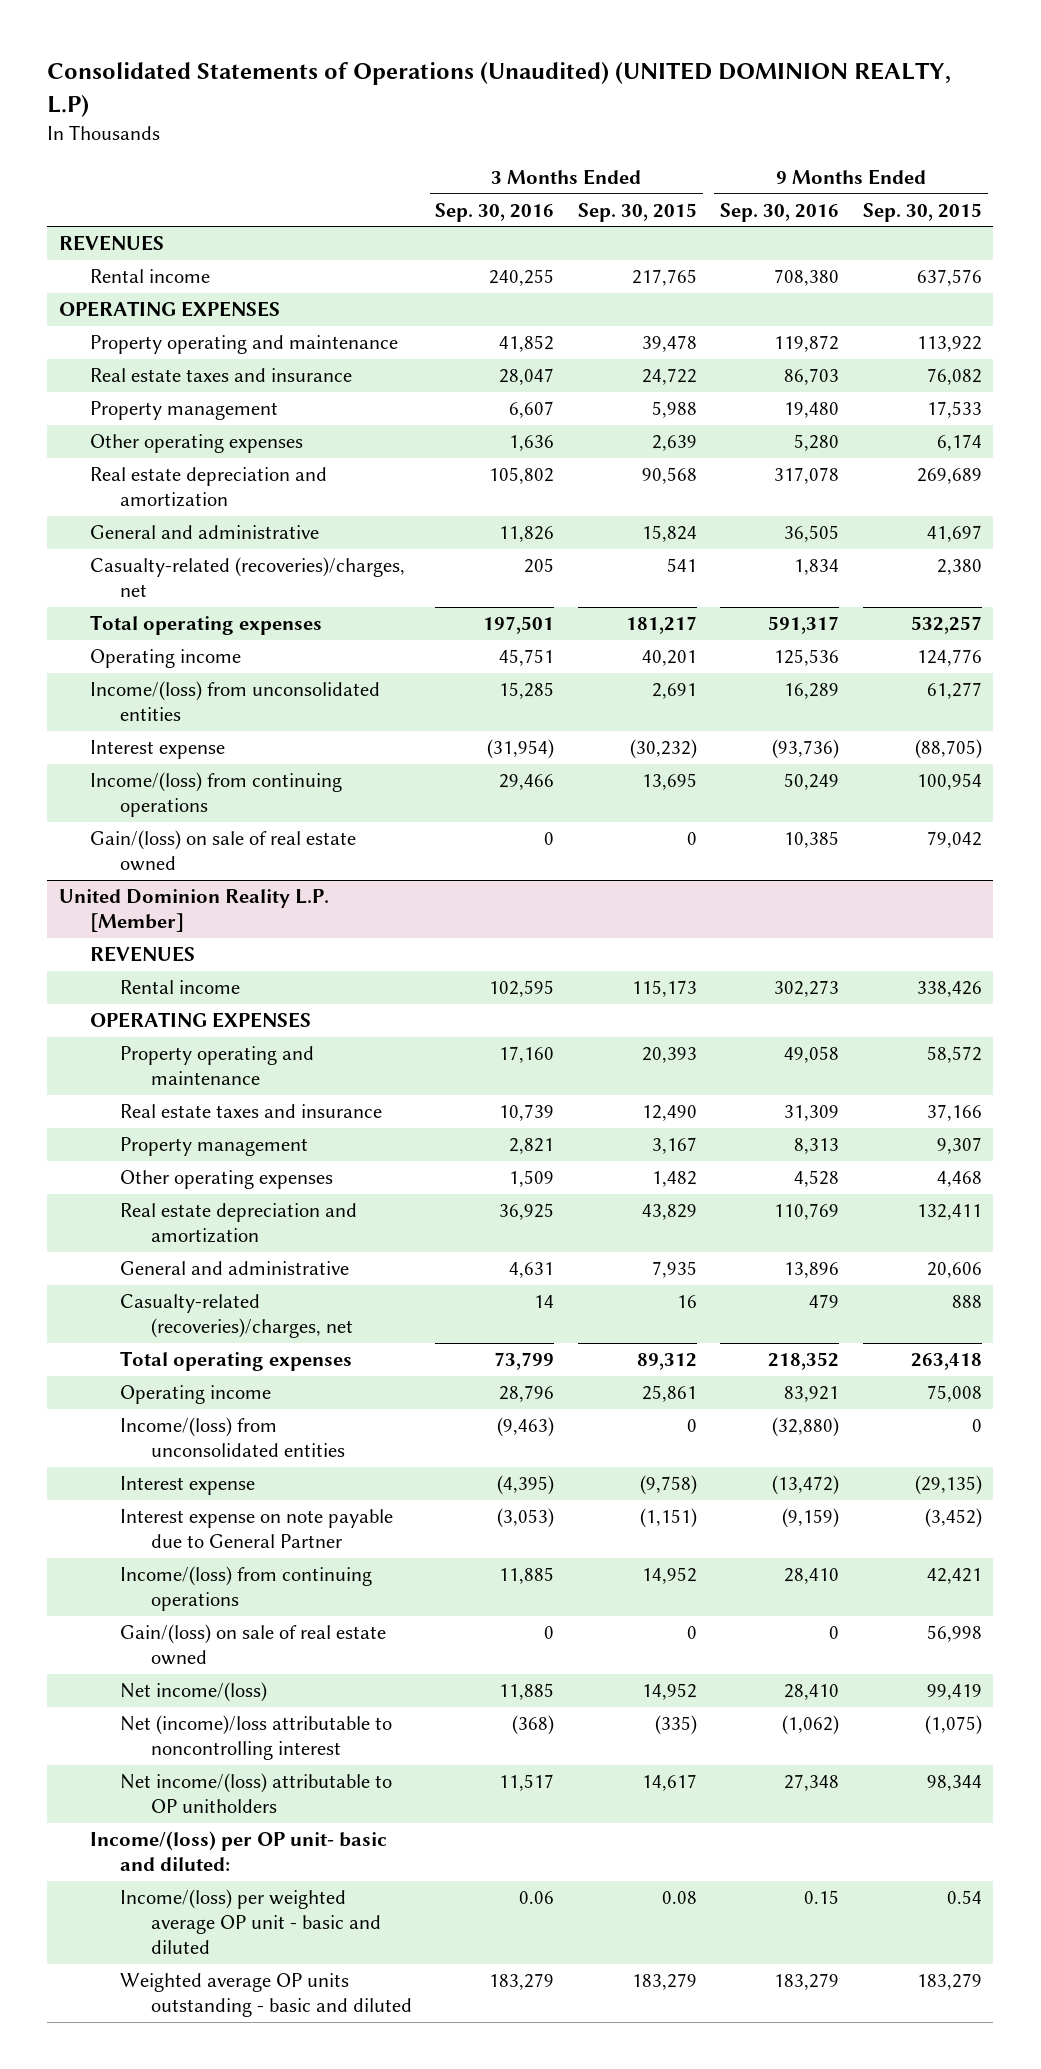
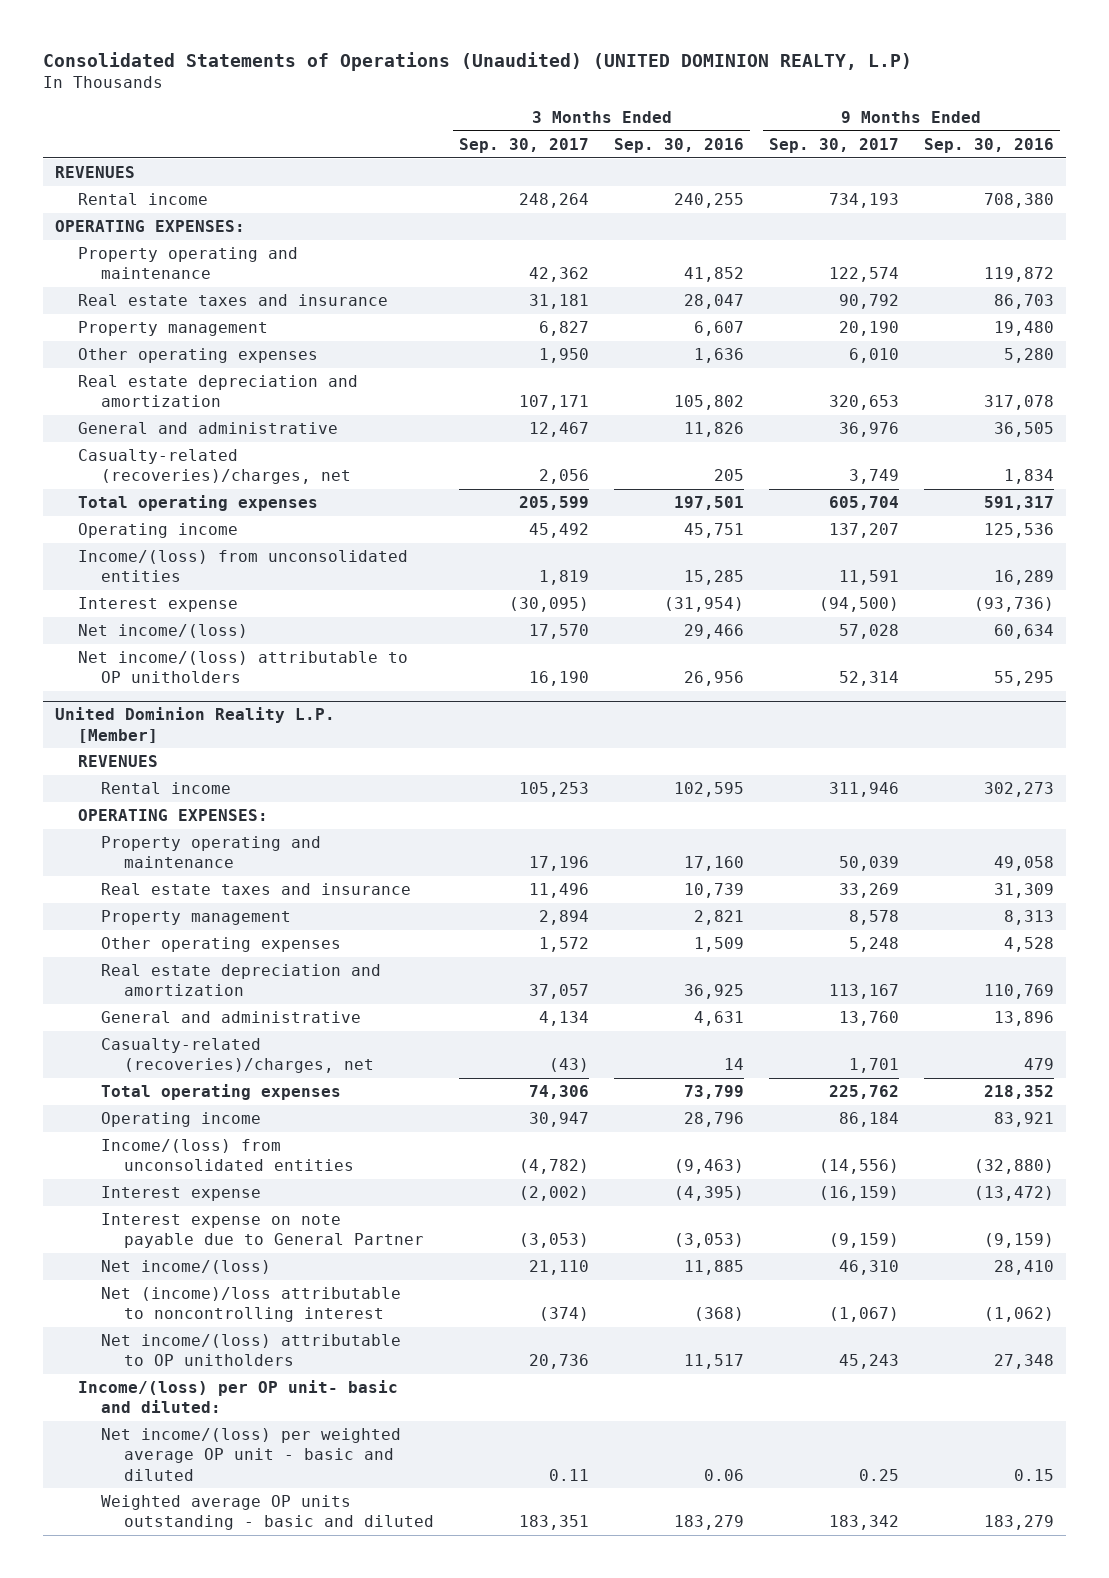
- | 3 Months Ended Sep. 30, 2016 | 3 Months Ended Sep. 30, 2015 | 9 Months Ended Sep. 30, 2016 | 9 Months Ended Sep. 30, 2015
+ | 3 Months Ended Sep. 30, 2017 | 3 Months Ended Sep. 30, 2016 | 9 Months Ended Sep. 30, 2017 | 9 Months Ended Sep. 30, 2016
- OPERATING EXPENSES
+ OPERATING EXPENSES:
- Income/(loss) from continuing operations | 29,466 | 13,695 | 50,249 | 100,954
- Gain/(loss) on sale of real estate owned | 0 | 0 | 10,385 | 79,042
+ Net income/(loss) | 17,570 | 29,466 | 57,028 | 60,634
+ Net income/(loss) attributable to OP unitholders | 16,190 | 26,956 | 52,314 | 55,295
@ United Dominion Reality L.P. [Member]
- OPERATING EXPENSES
+ OPERATING EXPENSES:
- Income/(loss) from continuing operations | 11,885 | 14,952 | 28,410 | 42,421
- Gain/(loss) on sale of real estate owned | 0 | 0 | 0 | 56,998
- Income/(loss) per weighted average OP unit - basic and diluted | 0.06 | 0.08 | 0.15 | 0.54
+ Net income/(loss) per weighted average OP unit - basic and diluted | 0.11 | 0.06 | 0.25 | 0.15

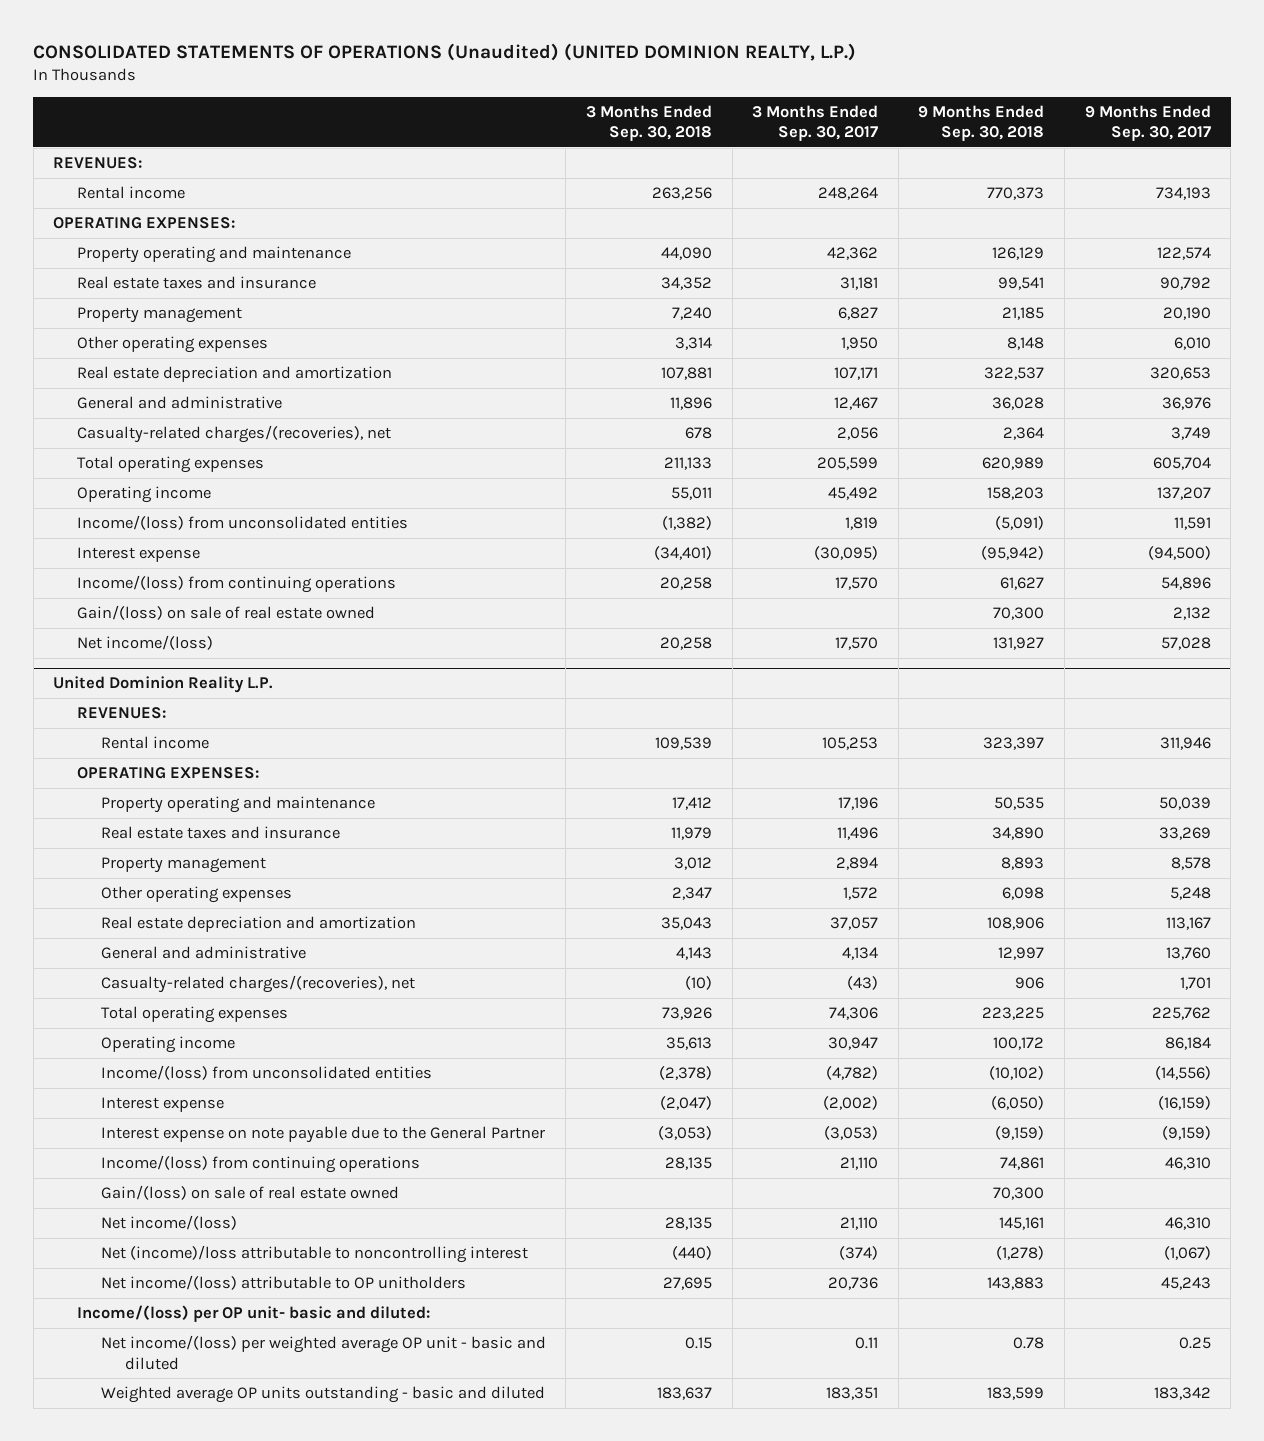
- Consolidated Statements of Operations (Unaudited) (UNITED DOMINION REALTY, L.P)
+ CONSOLIDATED STATEMENTS OF OPERATIONS (Unaudited) (UNITED DOMINION REALTY, L.P.)
- | 3 Months Ended Sep. 30, 2017 | 3 Months Ended Sep. 30, 2016 | 9 Months Ended Sep. 30, 2017 | 9 Months Ended Sep. 30, 2016
+ | 3 Months Ended Sep. 30, 2018 | 3 Months Ended Sep. 30, 2017 | 9 Months Ended Sep. 30, 2018 | 9 Months Ended Sep. 30, 2017
- REVENUES
+ REVENUES:
- Casualty-related (recoveries)/charges, net | 2,056 | 205 | 3,749 | 1,834
+ Casualty-related charges/(recoveries), net | 678 | 2,056 | 2,364 | 3,749
+ Income/(loss) from continuing operations | 20,258 | 17,570 | 61,627 | 54,896
+ Gain/(loss) on sale of real estate owned | | | 70,300 | 2,132
- Net income/(loss) attributable to OP unitholders | 16,190 | 26,956 | 52,314 | 55,295
- United Dominion Reality L.P. [Member]
- REVENUES
+ United Dominion Reality L.P.
+ REVENUES:
- Casualty-related (recoveries)/charges, net | (43) | 14 | 1,701 | 479
+ Casualty-related charges/(recoveries), net | (10) | (43) | 906 | 1,701
- Interest expense on note payable due to General Partner | (3,053) | (3,053) | (9,159) | (9,159)
+ Interest expense on note payable due to the General Partner | (3,053) | (3,053) | (9,159) | (9,159)
+ Income/(loss) from continuing operations | 28,135 | 21,110 | 74,861 | 46,310
+ Gain/(loss) on sale of real estate owned | | | 70,300 |

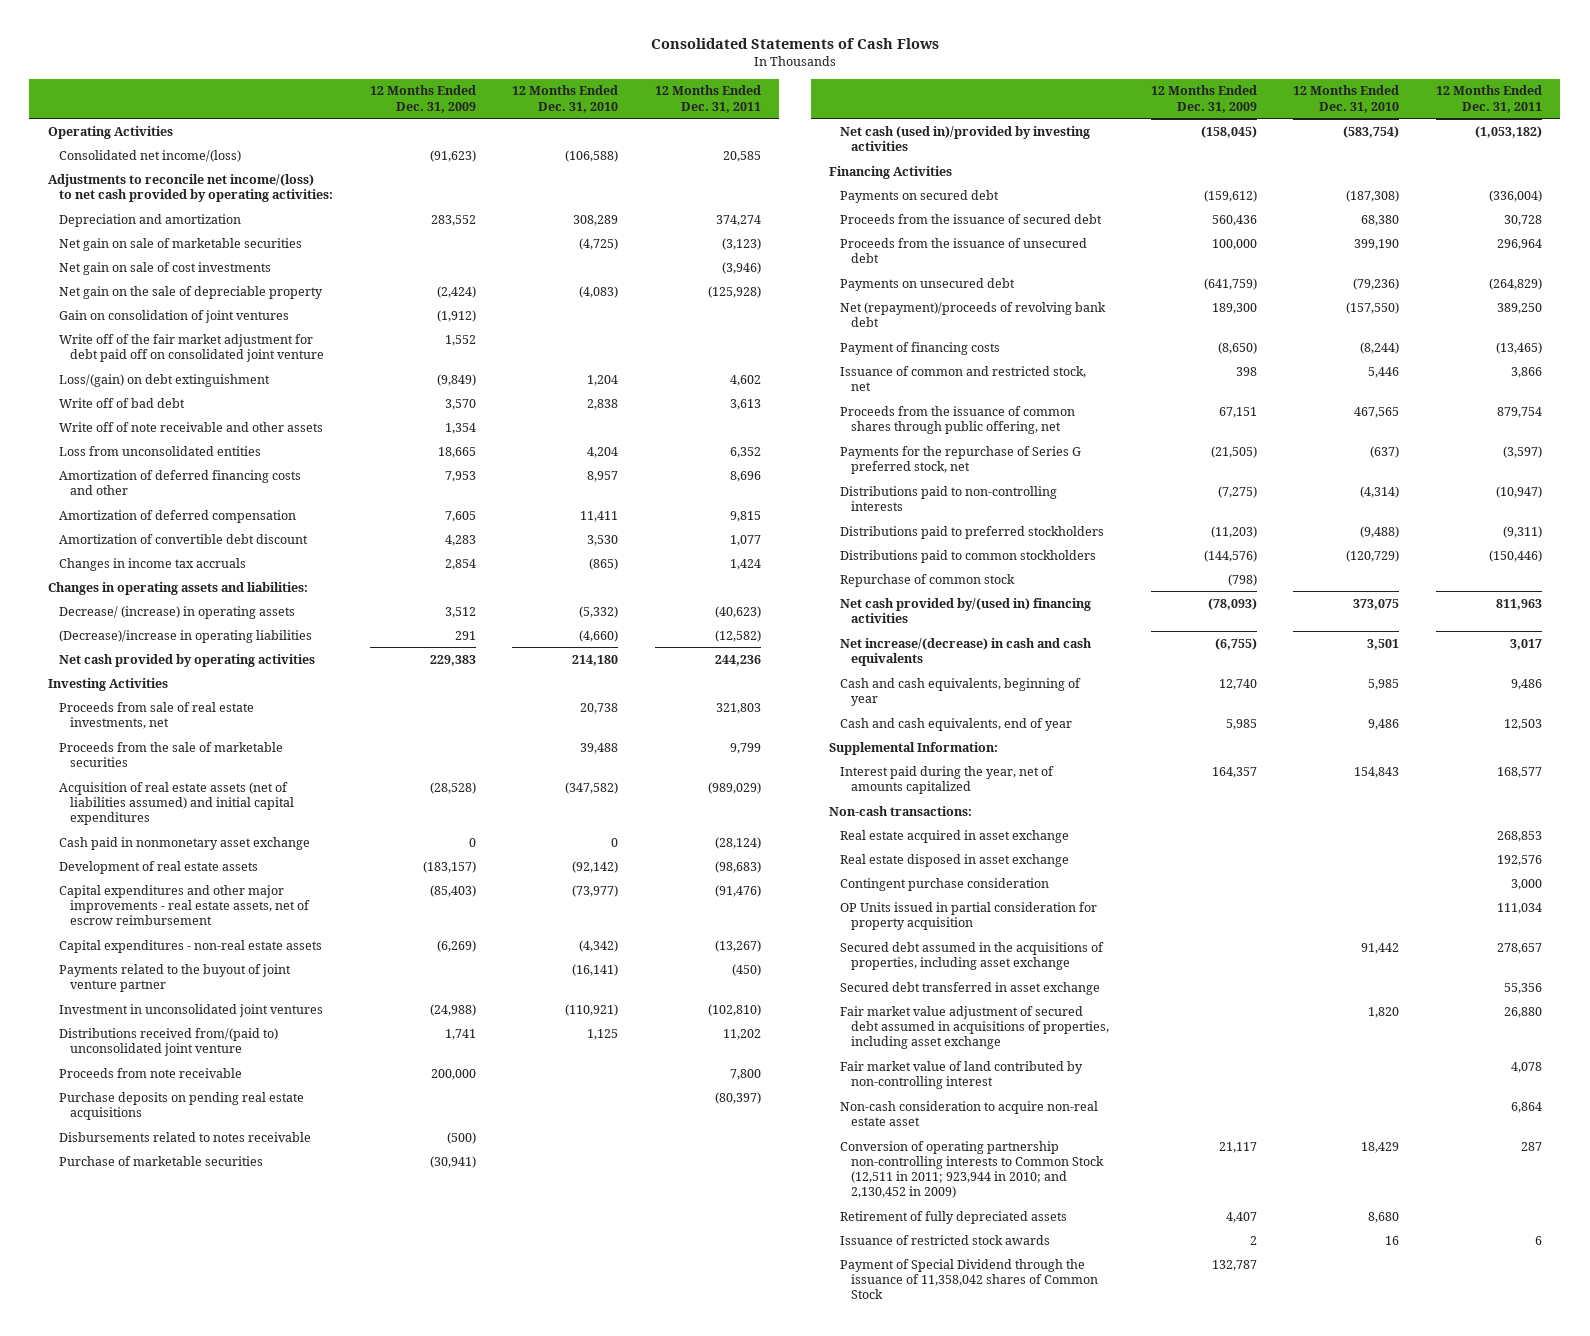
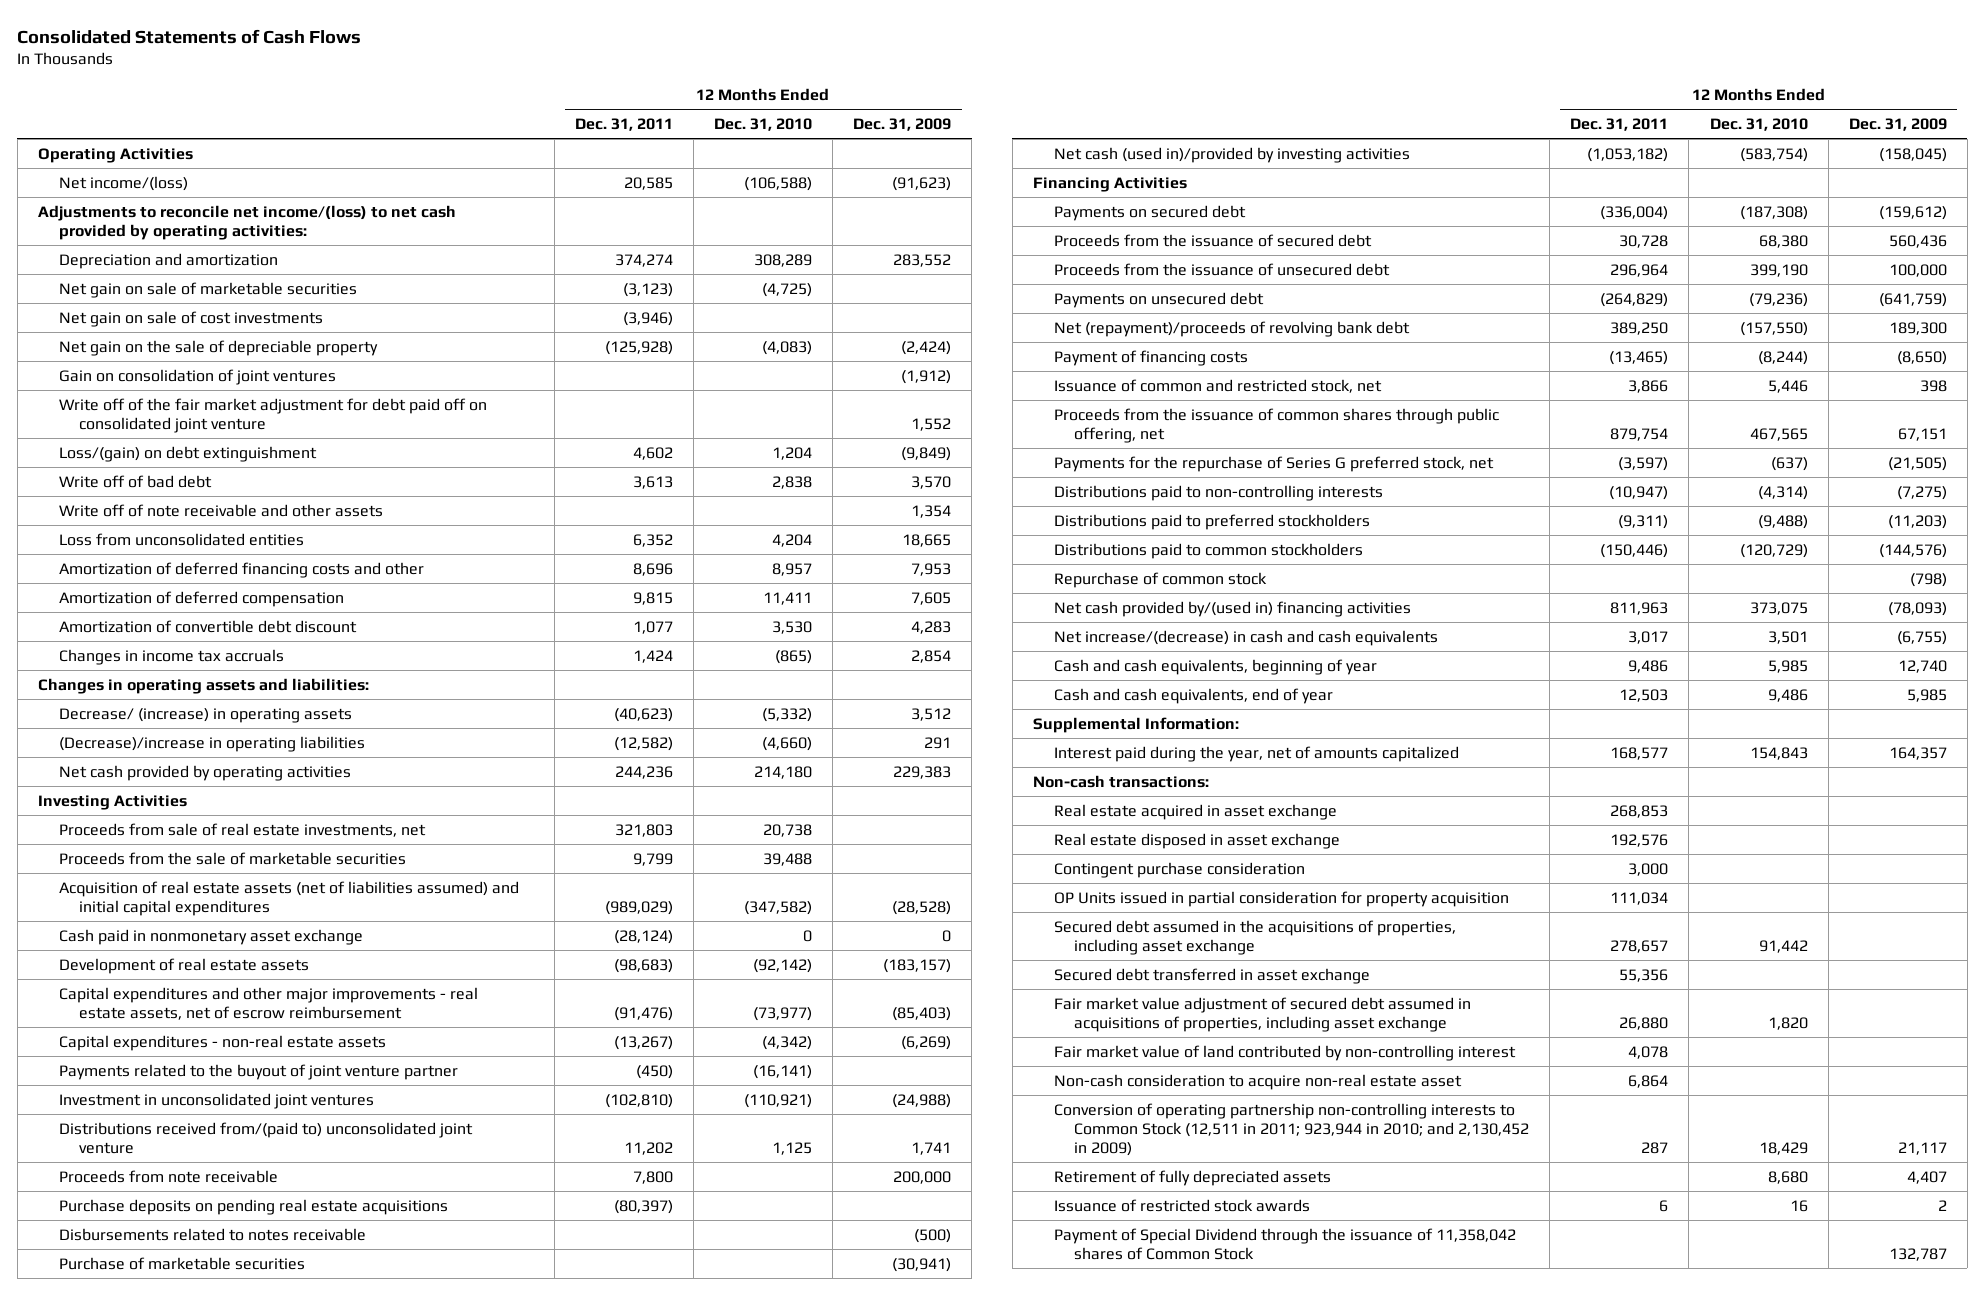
- | 12 Months Ended Dec. 31, 2009 | 12 Months Ended Dec. 31, 2010 | 12 Months Ended Dec. 31, 2011
+ | 12 Months Ended Dec. 31, 2011 | 12 Months Ended Dec. 31, 2010 | 12 Months Ended Dec. 31, 2009
- Consolidated net income/(loss) | (91,623) | (106,588) | 20,585
+ Net income/(loss) | 20,585 | (106,588) | (91,623)

